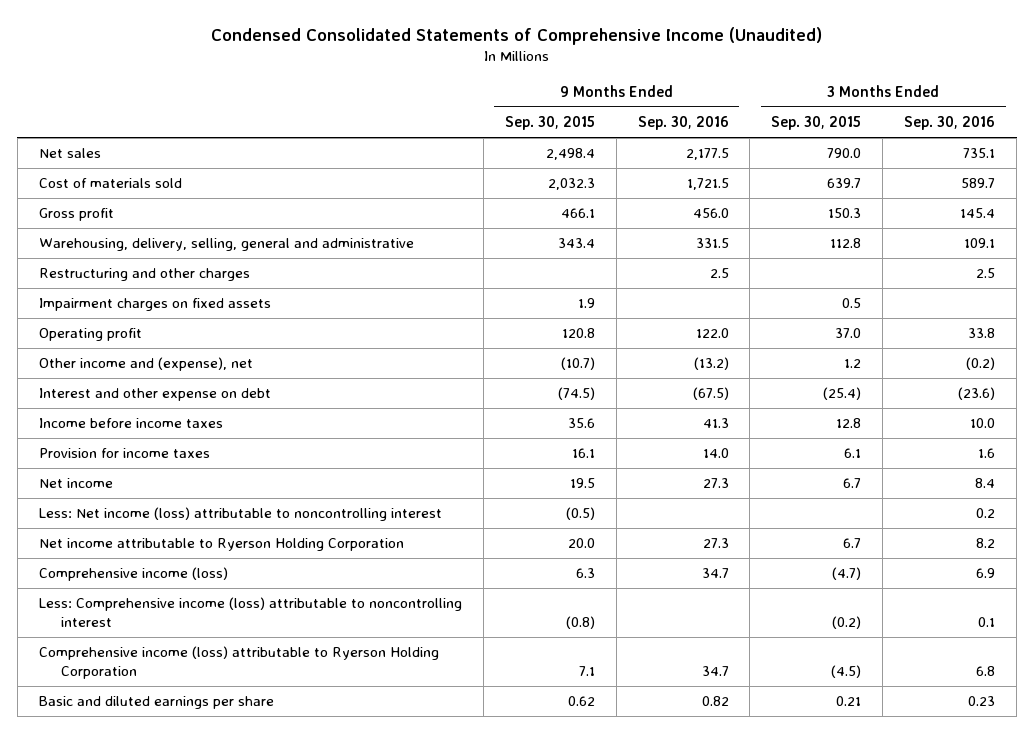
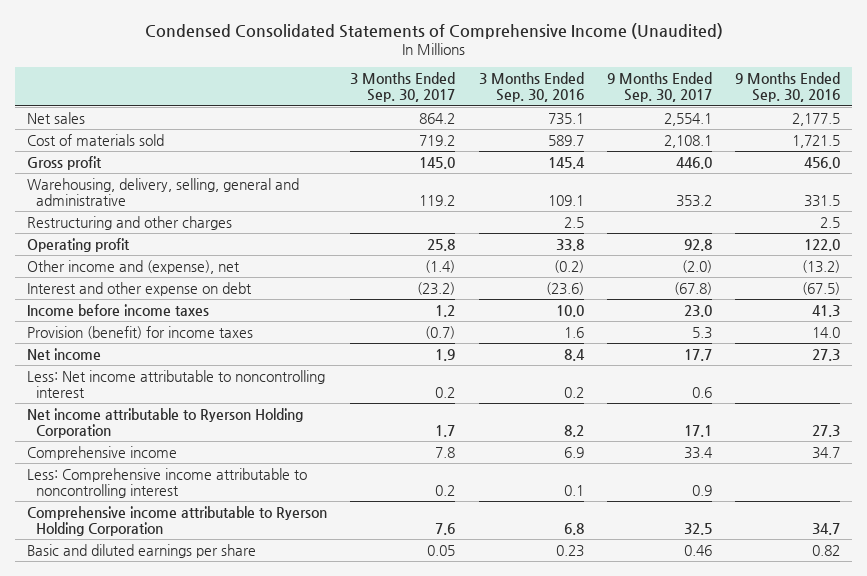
- | 9 Months Ended Sep. 30, 2015 | 9 Months Ended Sep. 30, 2016 | 3 Months Ended Sep. 30, 2015 | 3 Months Ended Sep. 30, 2016
+ | 3 Months Ended Sep. 30, 2017 | 3 Months Ended Sep. 30, 2016 | 9 Months Ended Sep. 30, 2017 | 9 Months Ended Sep. 30, 2016
- Impairment charges on fixed assets | 1.9 | | 0.5 |
- Provision for income taxes | 16.1 | 14.0 | 6.1 | 1.6
+ Provision (benefit) for income taxes | (0.7) | 1.6 | 5.3 | 14.0
- Less: Net income (loss) attributable to noncontrolling interest | (0.5) | | | 0.2
+ Less: Net income attributable to noncontrolling interest | 0.2 | 0.2 | 0.6 |
- Comprehensive income (loss) | 6.3 | 34.7 | (4.7) | 6.9
- Less: Comprehensive income (loss) attributable to noncontrolling interest | (0.8) | | (0.2) | 0.1
- Comprehensive income (loss) attributable to Ryerson Holding Corporation | 7.1 | 34.7 | (4.5) | 6.8
+ Comprehensive income | 7.8 | 6.9 | 33.4 | 34.7
+ Less: Comprehensive income attributable to noncontrolling interest | 0.2 | 0.1 | 0.9 |
+ Comprehensive income attributable to Ryerson Holding Corporation | 7.6 | 6.8 | 32.5 | 34.7

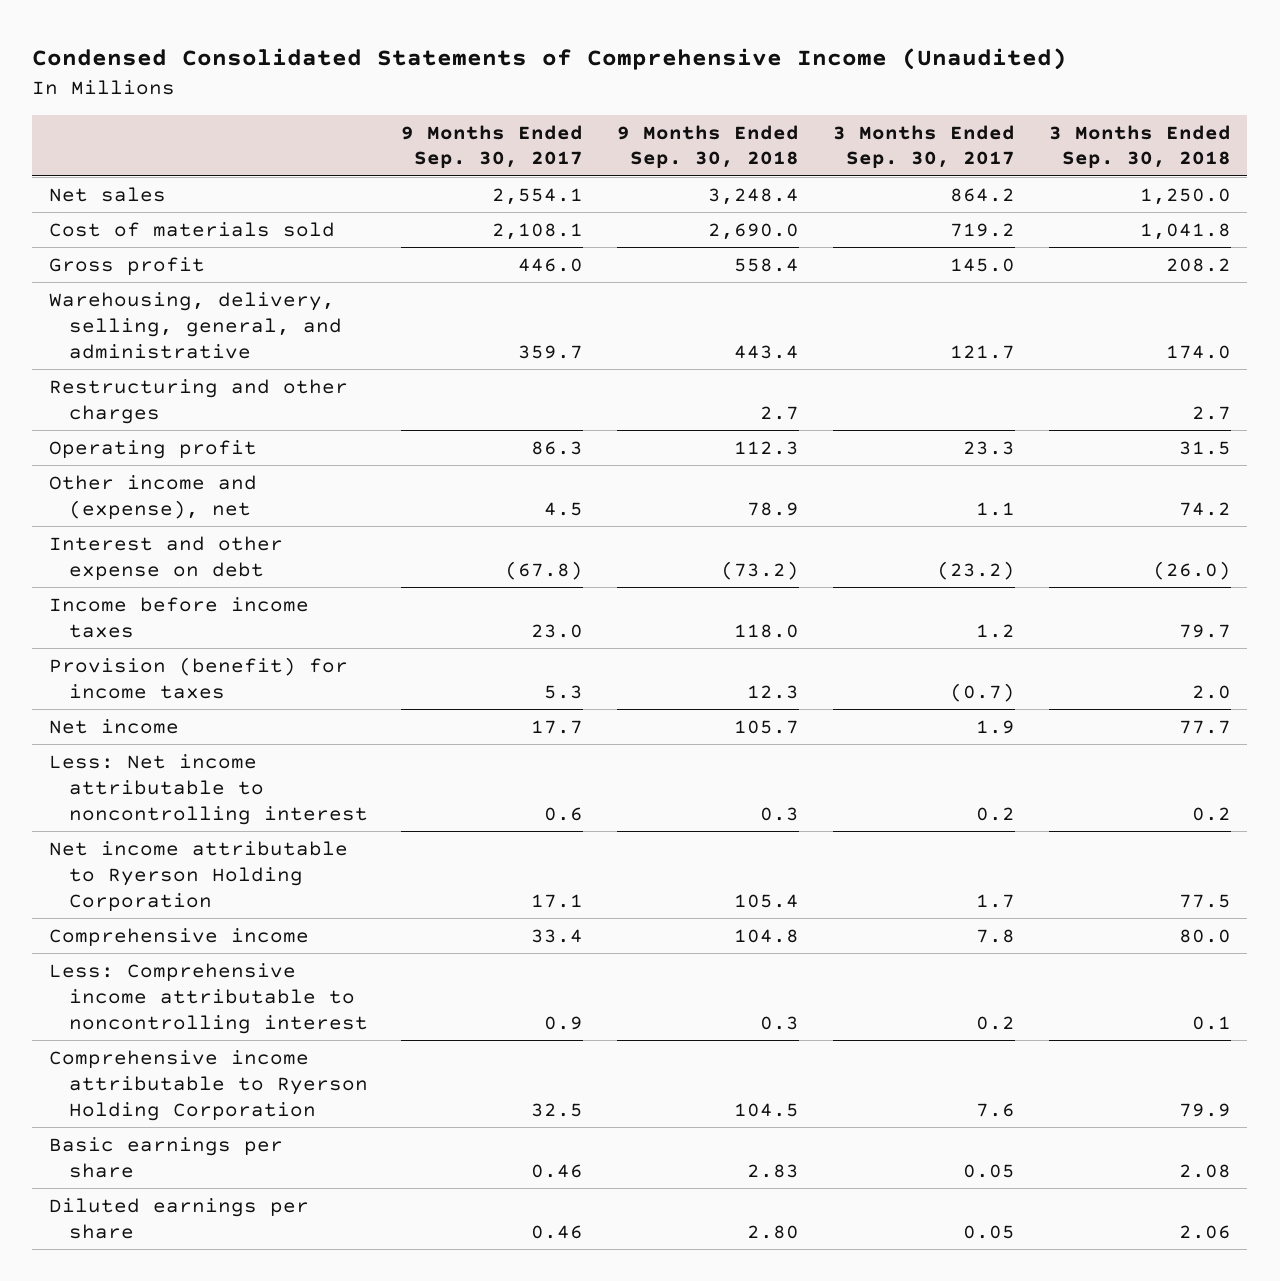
- | 3 Months Ended Sep. 30, 2017 | 3 Months Ended Sep. 30, 2016 | 9 Months Ended Sep. 30, 2017 | 9 Months Ended Sep. 30, 2016
+ | 9 Months Ended Sep. 30, 2017 | 9 Months Ended Sep. 30, 2018 | 3 Months Ended Sep. 30, 2017 | 3 Months Ended Sep. 30, 2018
- Warehousing, delivery, selling, general and administrative | 119.2 | 109.1 | 353.2 | 331.5
+ Warehousing, delivery, selling, general, and administrative | 359.7 | 443.4 | 121.7 | 174.0
- Operating profit | 25.8 | 33.8 | 92.8 | 122.0
- Other income and (expense), net | (1.4) | (0.2) | (2.0) | (13.2)
+ Operating profit | 86.3 | 112.3 | 23.3 | 31.5
+ Other income and (expense), net | 4.5 | 78.9 | 1.1 | 74.2
- Basic and diluted earnings per share | 0.05 | 0.23 | 0.46 | 0.82
+ Basic earnings per share | 0.46 | 2.83 | 0.05 | 2.08
+ Diluted earnings per share | 0.46 | 2.80 | 0.05 | 2.06

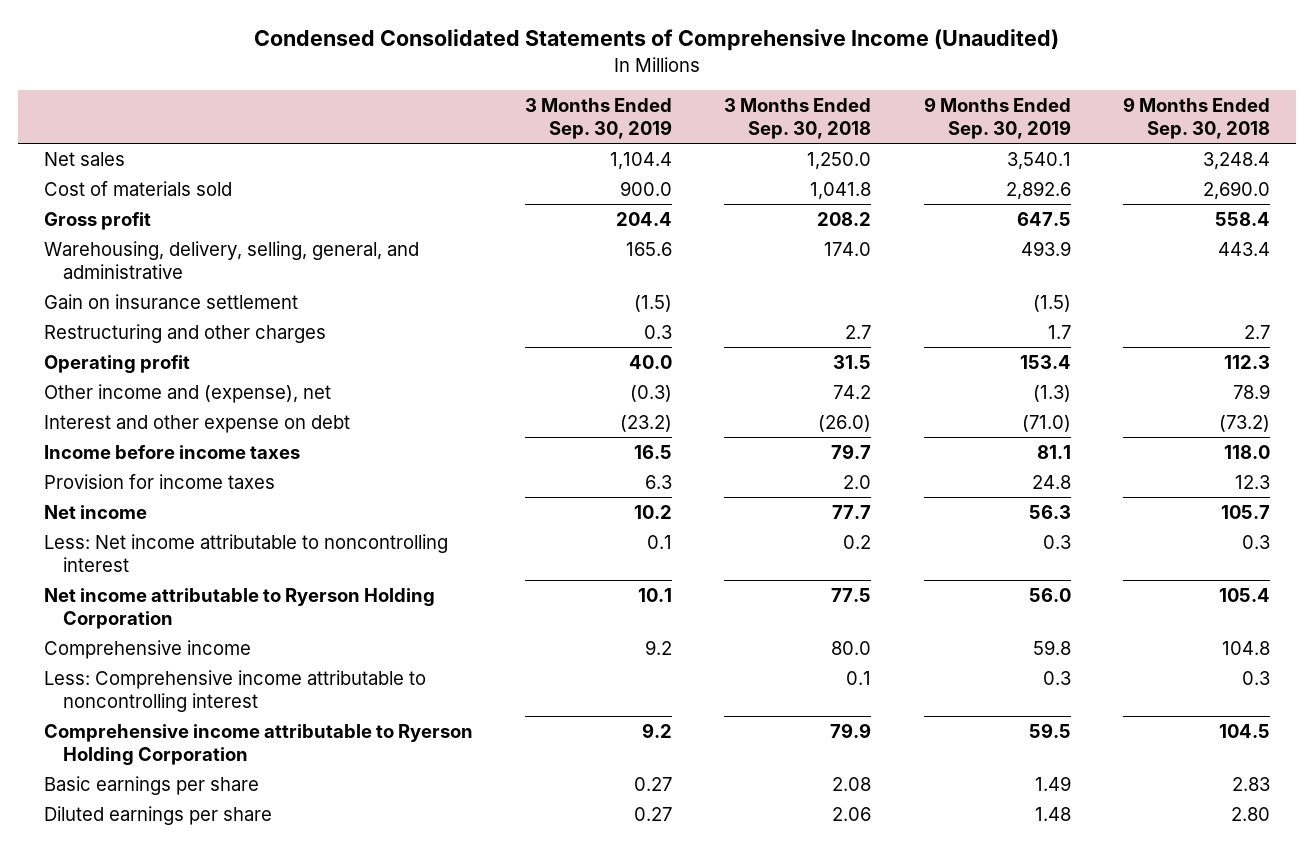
- | 9 Months Ended Sep. 30, 2017 | 9 Months Ended Sep. 30, 2018 | 3 Months Ended Sep. 30, 2017 | 3 Months Ended Sep. 30, 2018
+ | 3 Months Ended Sep. 30, 2019 | 3 Months Ended Sep. 30, 2018 | 9 Months Ended Sep. 30, 2019 | 9 Months Ended Sep. 30, 2018
+ Gain on insurance settlement | (1.5) | | (1.5) |
- Provision (benefit) for income taxes | 5.3 | 12.3 | (0.7) | 2.0
+ Provision for income taxes | 6.3 | 2.0 | 24.8 | 12.3

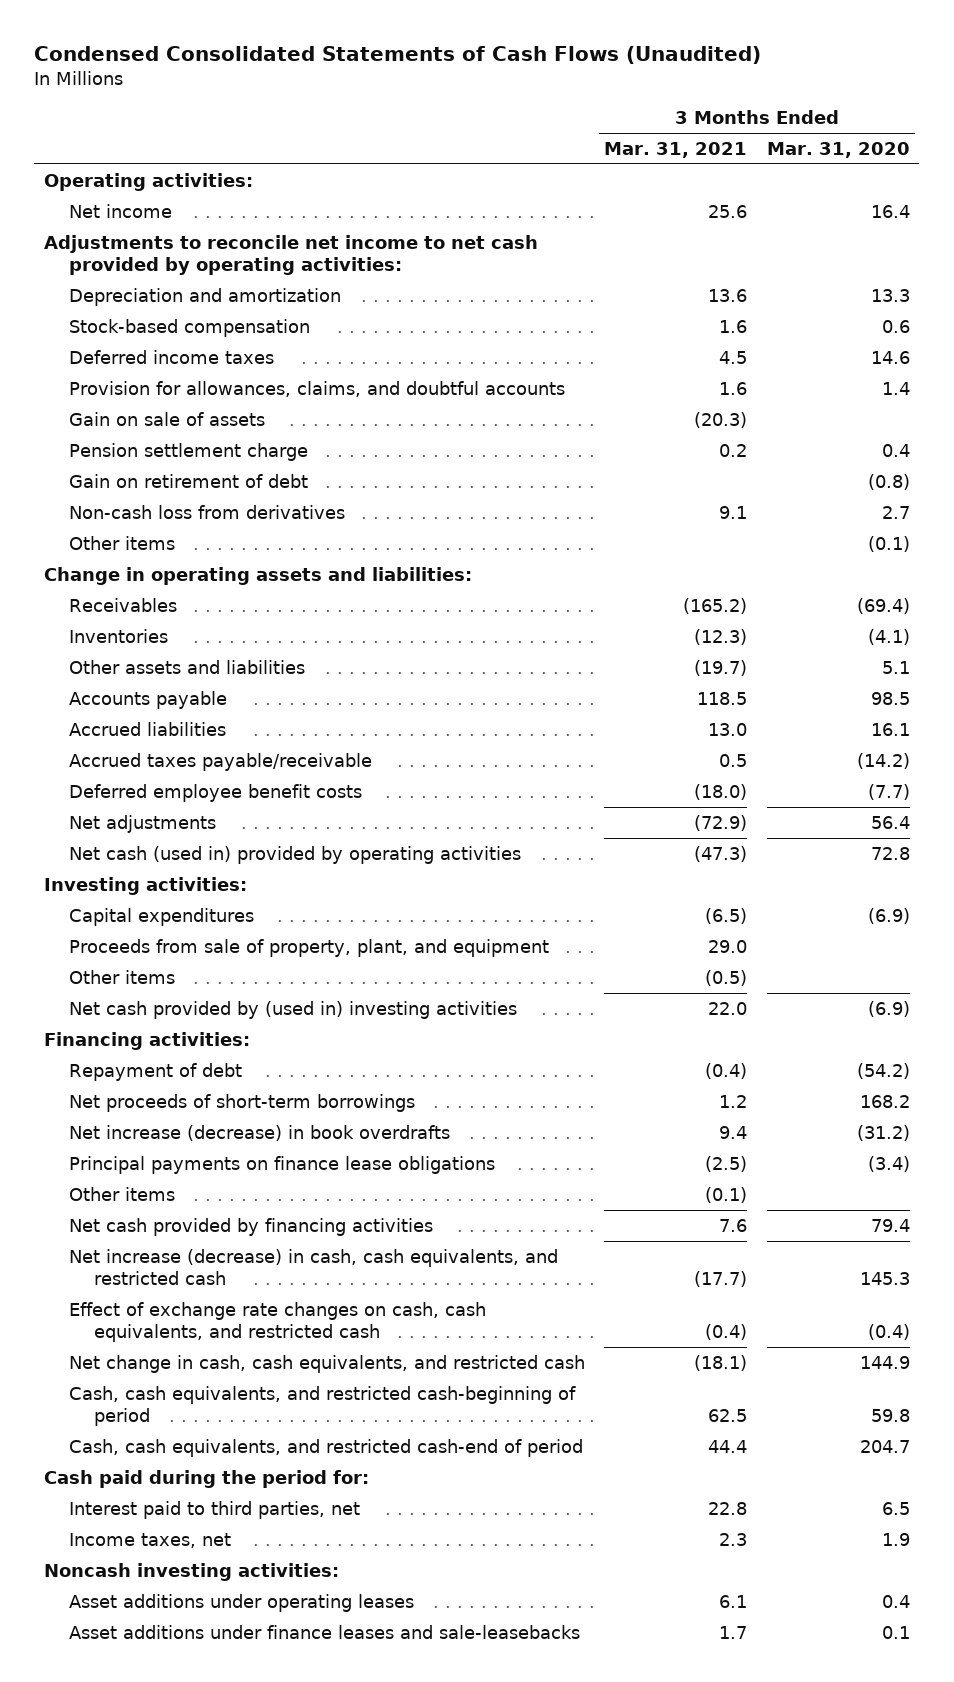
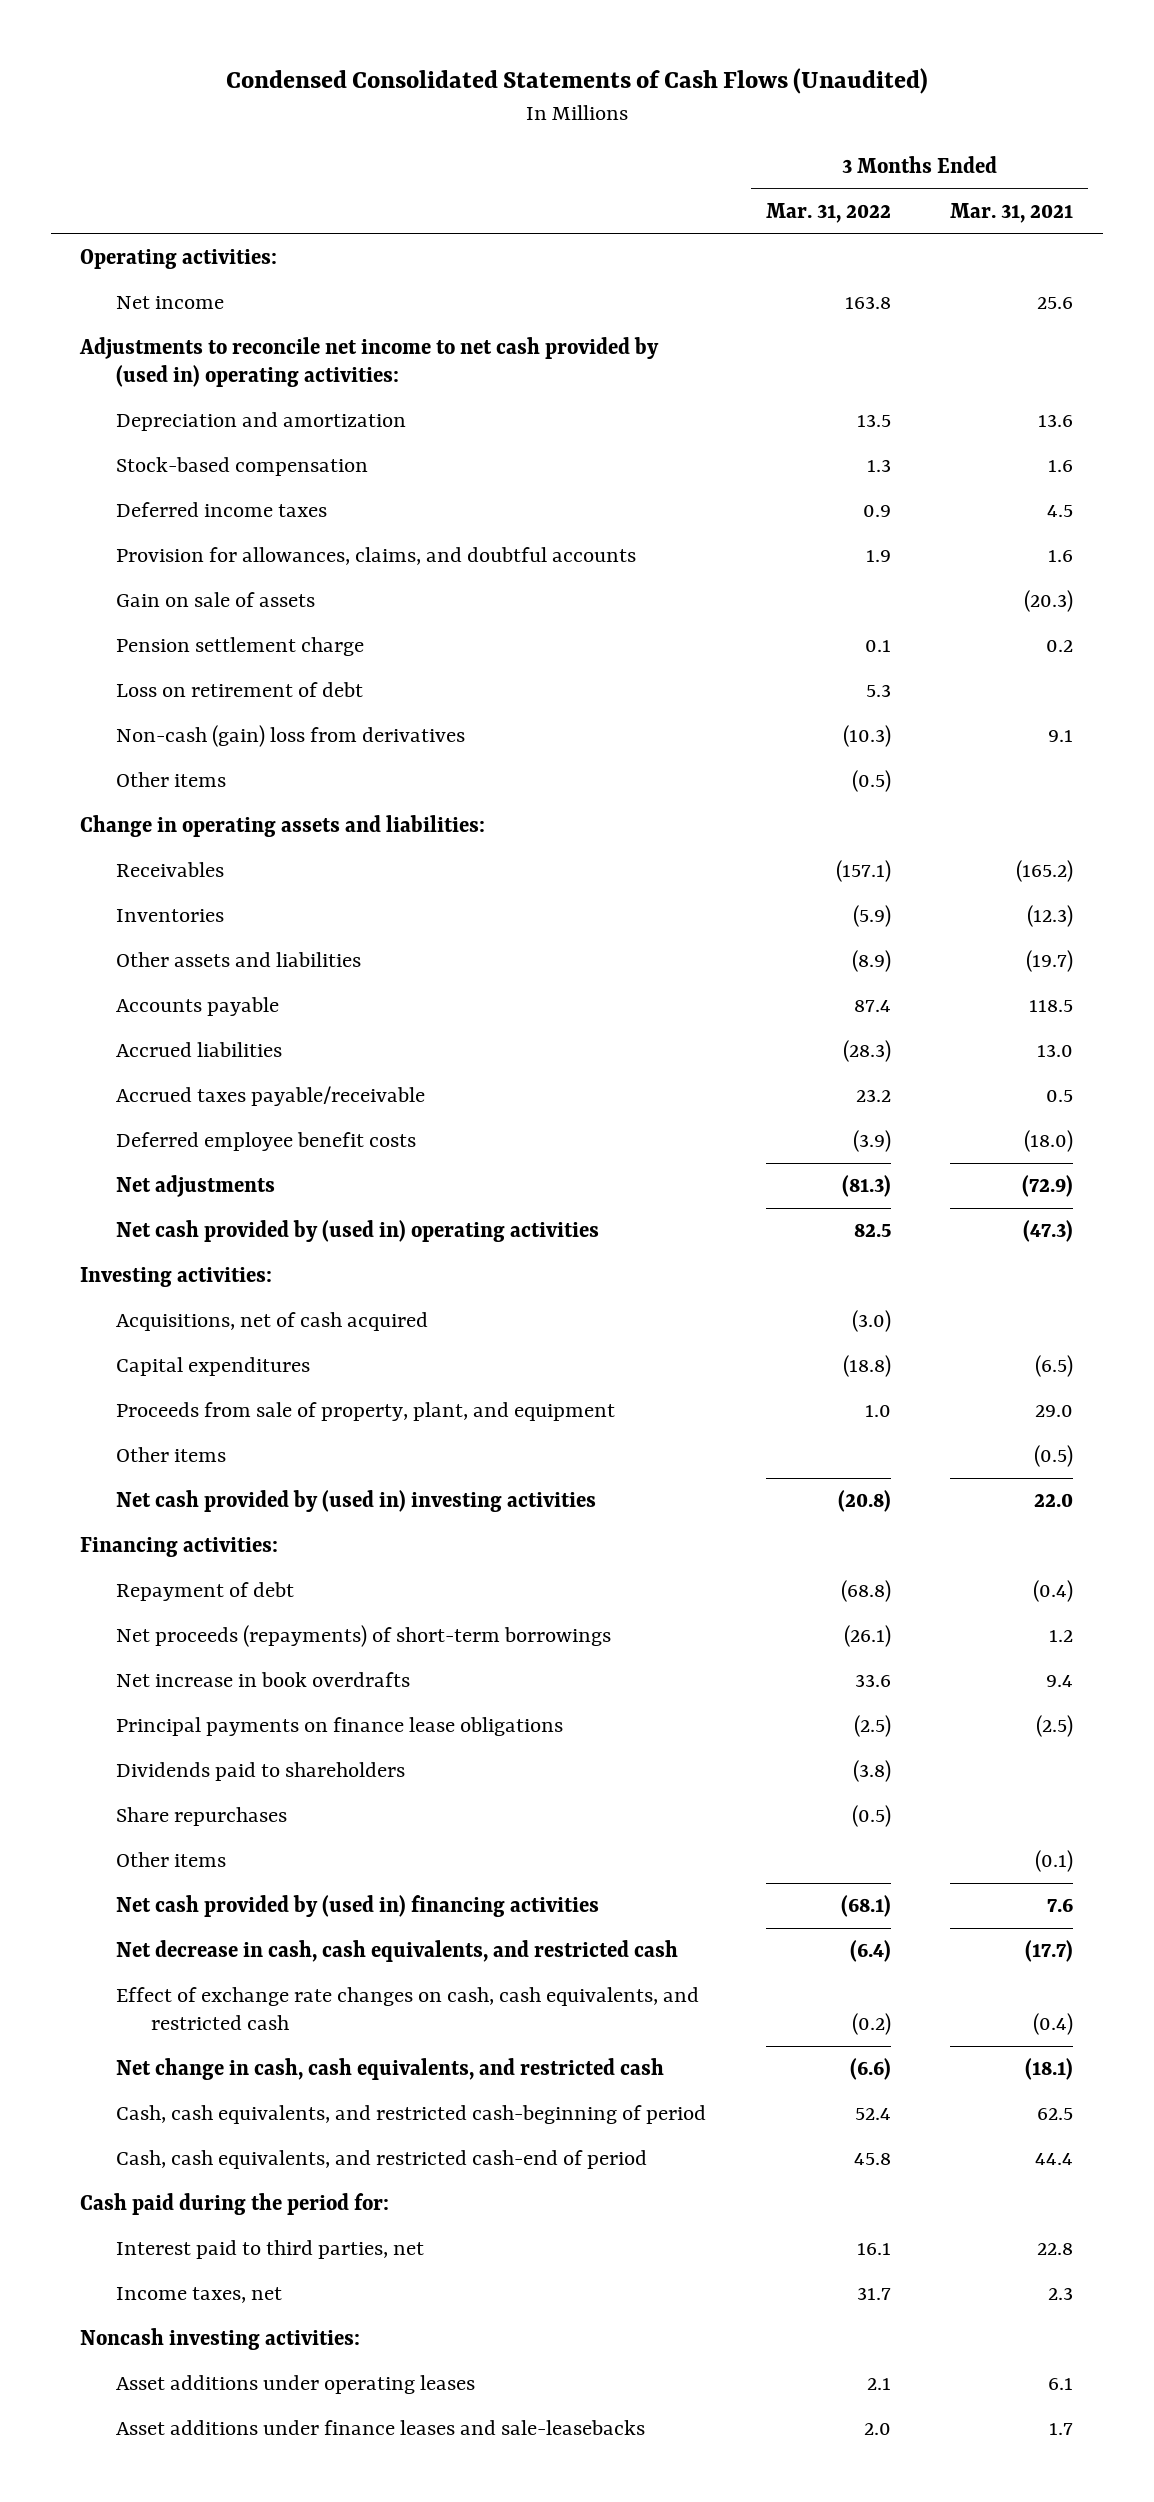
- | 3 Months Ended Mar. 31, 2021 | 3 Months Ended Mar. 31, 2020
+ | 3 Months Ended Mar. 31, 2022 | 3 Months Ended Mar. 31, 2021
- Adjustments to reconcile net income to net cash provided by operating activities:
+ Adjustments to reconcile net income to net cash provided by (used in) operating activities:
- Gain on retirement of debt | | (0.8)
- Non-cash loss from derivatives | 9.1 | 2.7
+ Loss on retirement of debt | 5.3 |
+ Non-cash (gain) loss from derivatives | (10.3) | 9.1
- Net cash (used in) provided by operating activities | (47.3) | 72.8
+ Net cash provided by (used in) operating activities | 82.5 | (47.3)
+ Acquisitions, net of cash acquired | (3.0) |
- Net proceeds of short-term borrowings | 1.2 | 168.2
- Net increase (decrease) in book overdrafts | 9.4 | (31.2)
+ Net proceeds (repayments) of short-term borrowings | (26.1) | 1.2
+ Net increase in book overdrafts | 33.6 | 9.4
+ Dividends paid to shareholders | (3.8) |
+ Share repurchases | (0.5) |
- Net cash provided by financing activities | 7.6 | 79.4
- Net increase (decrease) in cash, cash equivalents, and restricted cash | (17.7) | 145.3
+ Net cash provided by (used in) financing activities | (68.1) | 7.6
+ Net decrease in cash, cash equivalents, and restricted cash | (6.4) | (17.7)

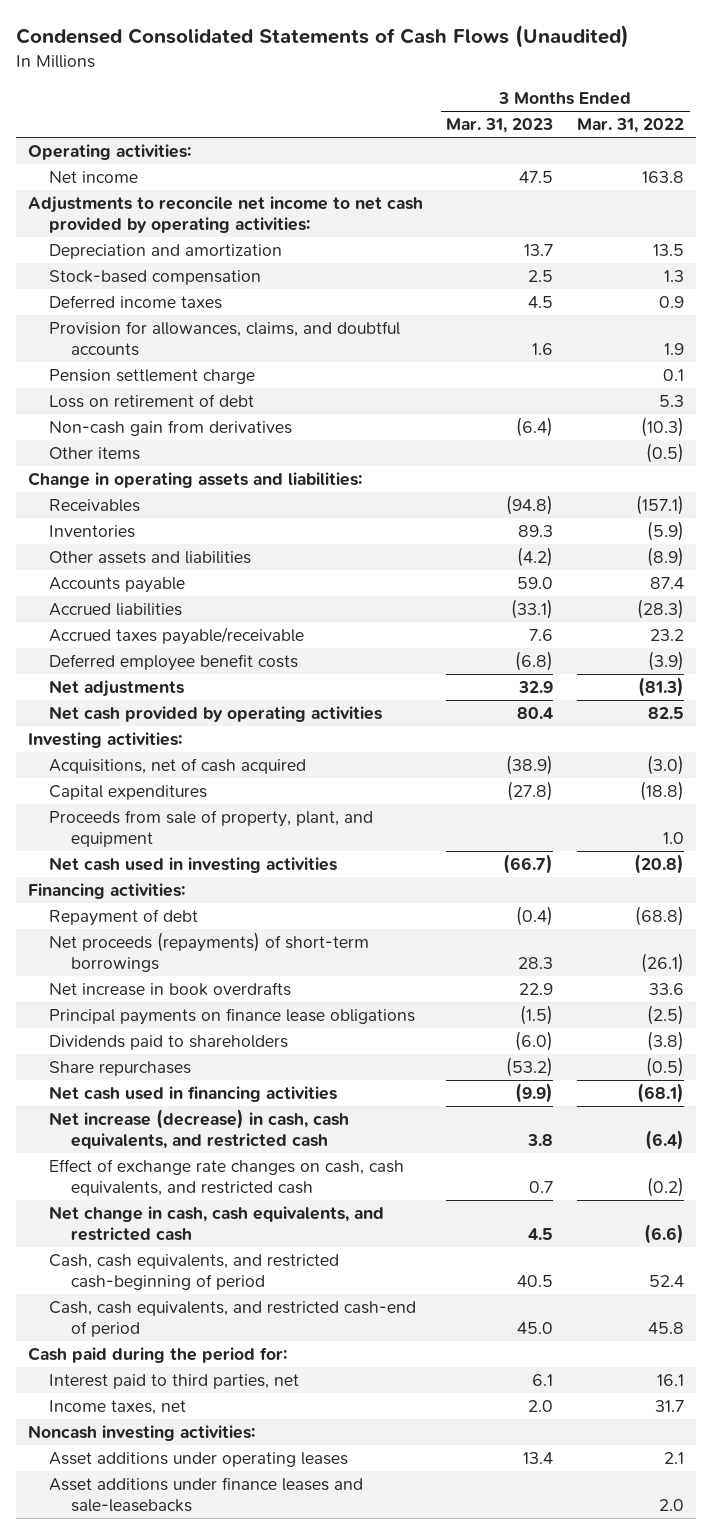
- | 3 Months Ended Mar. 31, 2022 | 3 Months Ended Mar. 31, 2021
+ | 3 Months Ended Mar. 31, 2023 | 3 Months Ended Mar. 31, 2022
- Adjustments to reconcile net income to net cash provided by (used in) operating activities:
+ Adjustments to reconcile net income to net cash provided by operating activities:
- Gain on sale of assets | | (20.3)
- Non-cash (gain) loss from derivatives | (10.3) | 9.1
+ Non-cash gain from derivatives | (6.4) | (10.3)
- Net cash provided by (used in) operating activities | 82.5 | (47.3)
+ Net cash provided by operating activities | 80.4 | 82.5
- Other items | | (0.5)
- Net cash provided by (used in) investing activities | (20.8) | 22.0
+ Net cash used in investing activities | (66.7) | (20.8)
- Other items | | (0.1)
- Net cash provided by (used in) financing activities | (68.1) | 7.6
- Net decrease in cash, cash equivalents, and restricted cash | (6.4) | (17.7)
+ Net cash used in financing activities | (9.9) | (68.1)
+ Net increase (decrease) in cash, cash equivalents, and restricted cash | 3.8 | (6.4)

